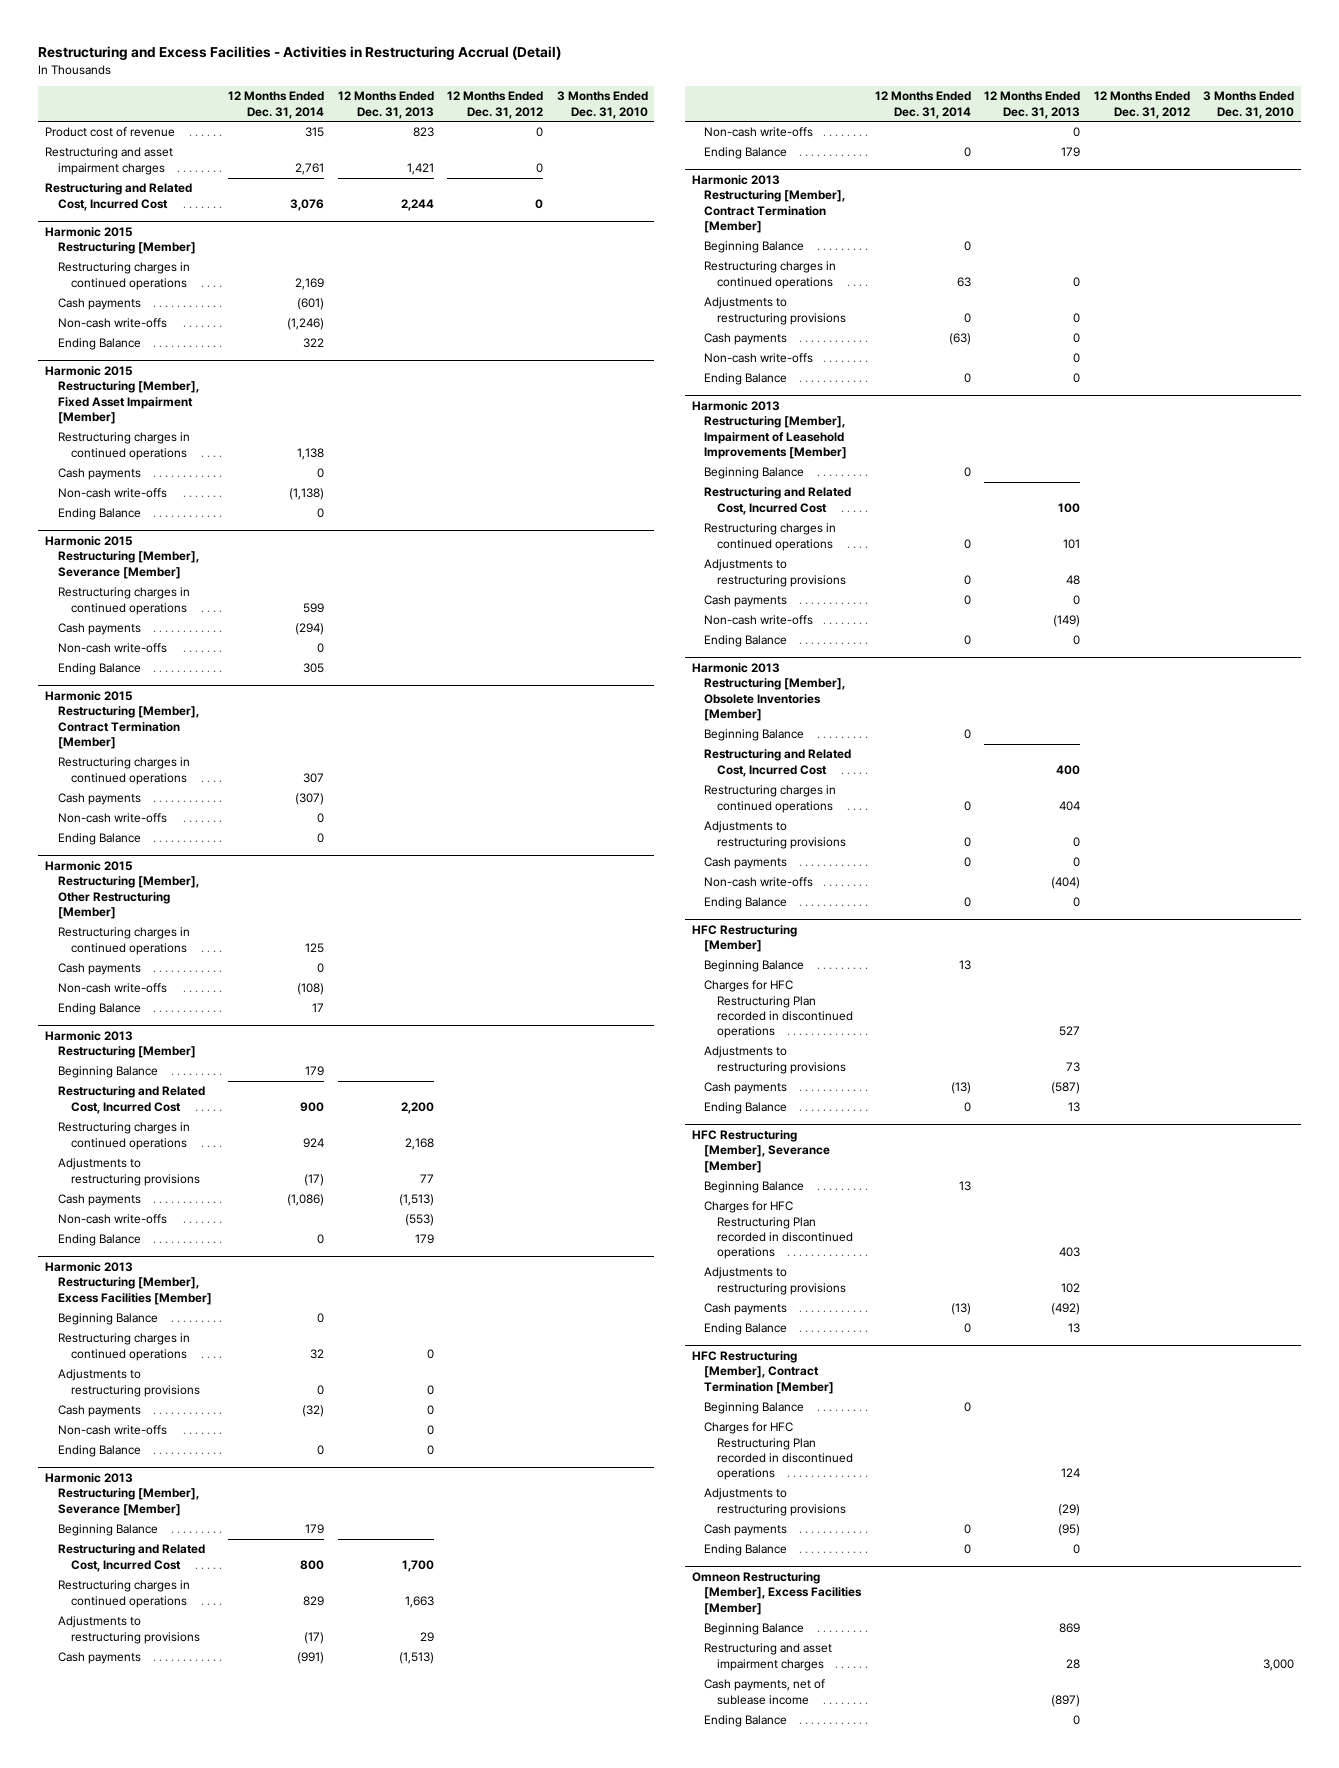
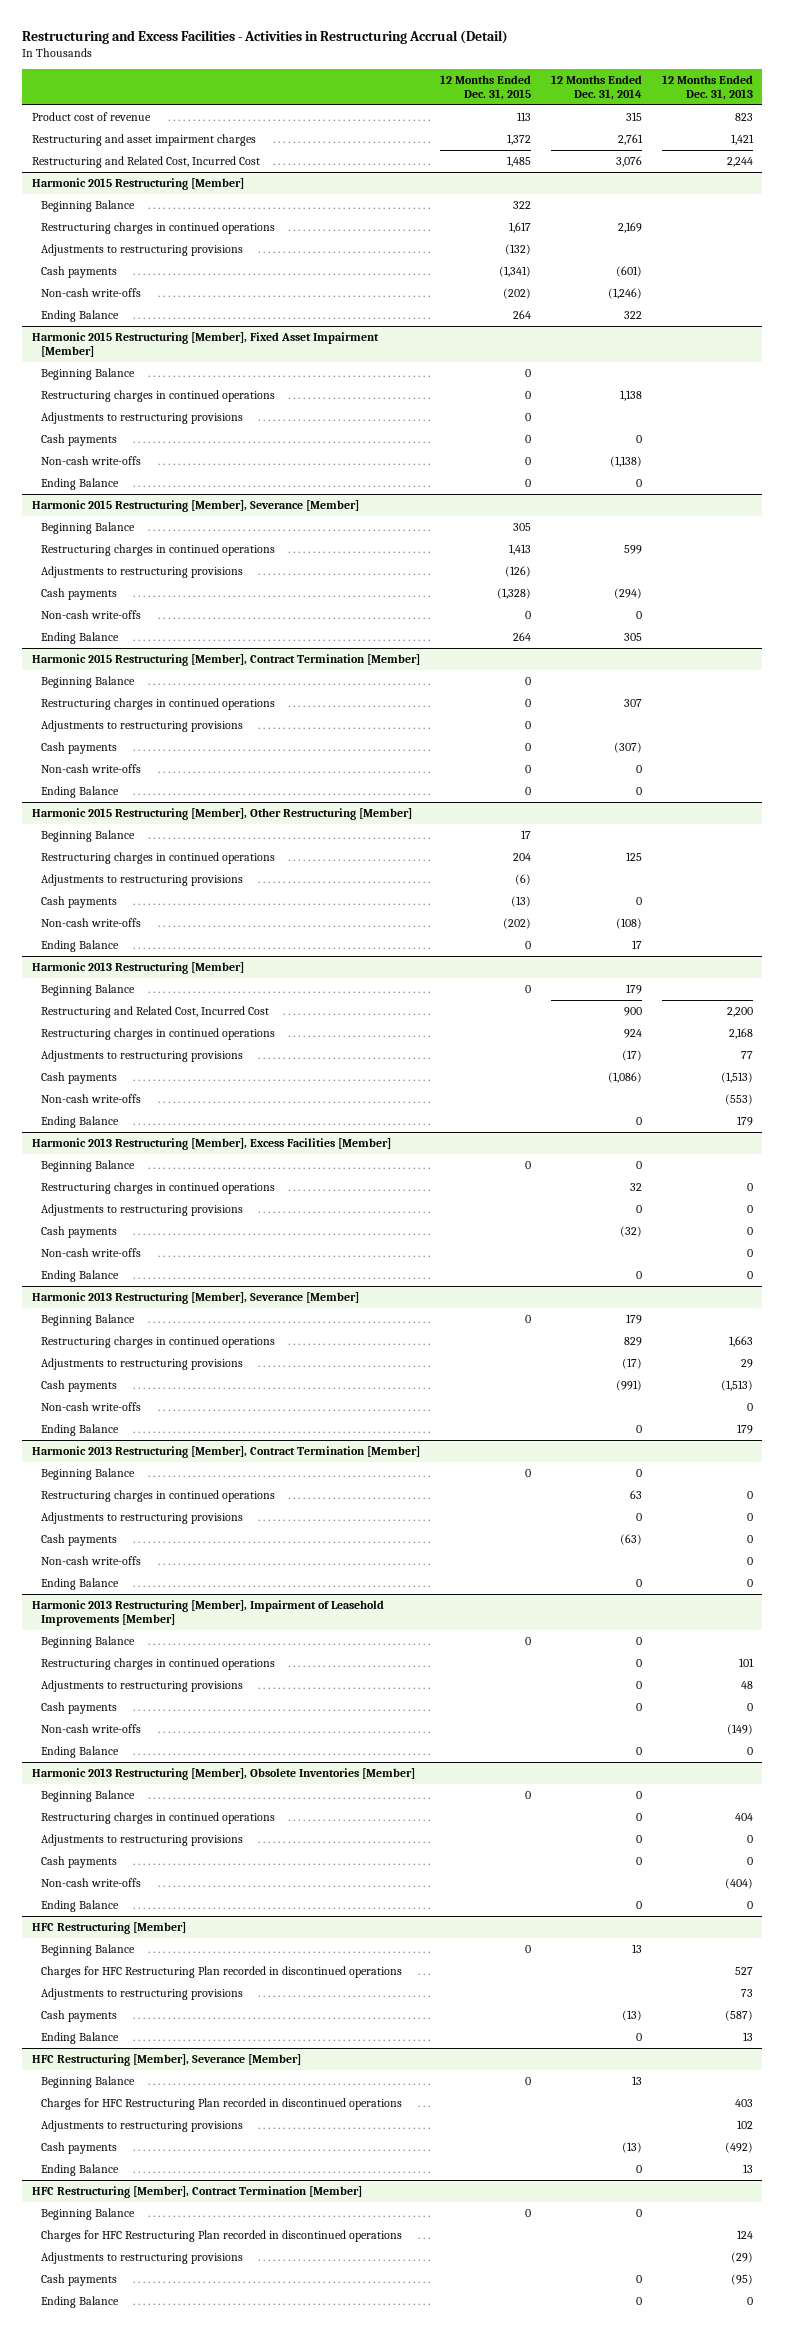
- | 12 Months Ended Dec. 31, 2014 | 12 Months Ended Dec. 31, 2013 | 12 Months Ended Dec. 31, 2012 | 3 Months Ended Dec. 31, 2010
+ | 12 Months Ended Dec. 31, 2015 | 12 Months Ended Dec. 31, 2014 | 12 Months Ended Dec. 31, 2013
@ Harmonic 2015 Restructuring [Member]
+ Beginning Balance | 322 | |
+ Adjustments to restructuring provisions | (132) | |
@ Harmonic 2015 Restructuring [Member], Fixed Asset Impairment [Member]
+ Beginning Balance | 0 | |
+ Adjustments to restructuring provisions | 0 | |
@ Harmonic 2015 Restructuring [Member], Severance [Member]
+ Beginning Balance | 305 | |
+ Adjustments to restructuring provisions | (126) | |
@ Harmonic 2015 Restructuring [Member], Contract Termination [Member]
+ Beginning Balance | 0 | |
+ Adjustments to restructuring provisions | 0 | |
@ Harmonic 2015 Restructuring [Member], Other Restructuring [Member]
+ Beginning Balance | 17 | |
+ Adjustments to restructuring provisions | (6) | |
@ Harmonic 2013 Restructuring [Member], Severance [Member]
- Restructuring and Related Cost, Incurred Cost | 800 | 1,700 | |
@ Harmonic 2013 Restructuring [Member], Impairment of Leasehold Improvements [Member]
- Restructuring and Related Cost, Incurred Cost | | 100 | |
@ Harmonic 2013 Restructuring [Member], Obsolete Inventories [Member]
- Restructuring and Related Cost, Incurred Cost | | 400 | |
- Omneon Restructuring [Member], Excess Facilities [Member]
- Beginning Balance | | 869 | |
- Restructuring and asset impairment charges | | 28 | | 3,000
- Cash payments, net of sublease income | | (897) | |
- Ending Balance | | 0 | |

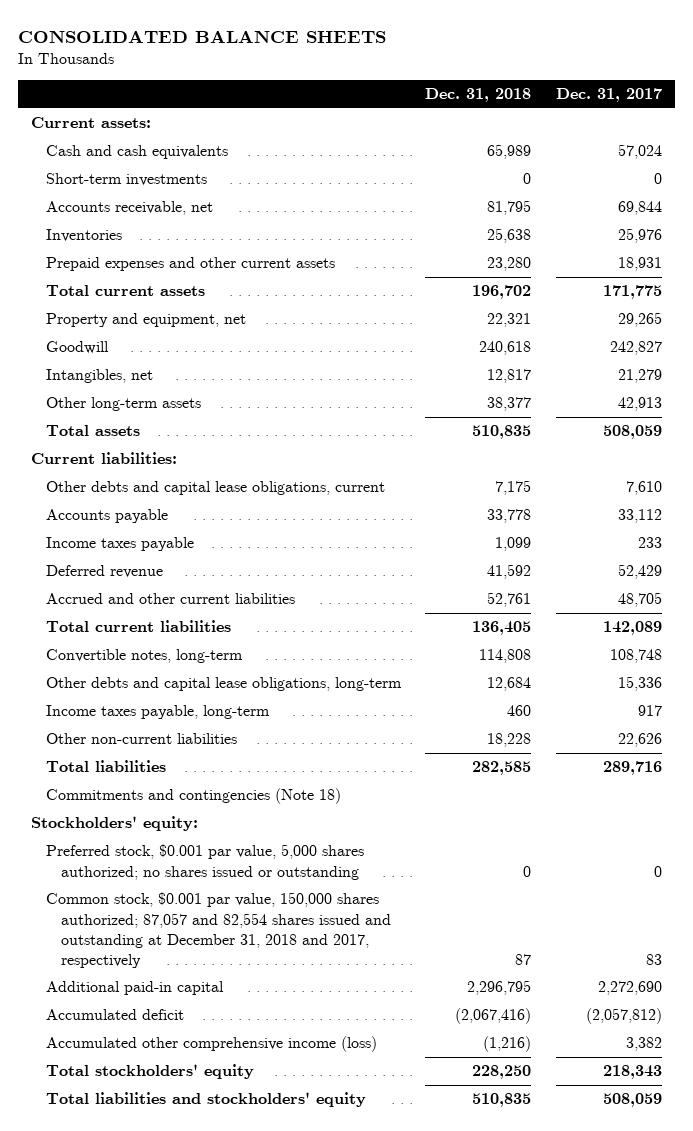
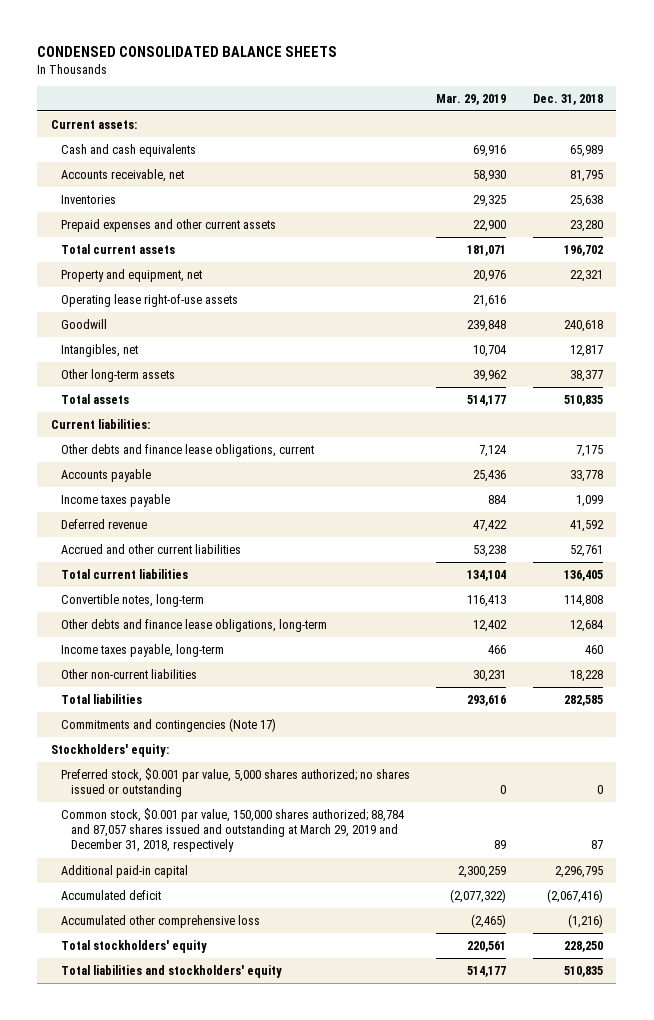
- CONSOLIDATED BALANCE SHEETS
+ CONDENSED CONSOLIDATED BALANCE SHEETS
- | Dec. 31, 2018 | Dec. 31, 2017
+ | Mar. 29, 2019 | Dec. 31, 2018
- Short-term investments | 0 | 0
+ Operating lease right-of-use assets | 21,616 |
- Other debts and capital lease obligations, current | 7,175 | 7,610
+ Other debts and finance lease obligations, current | 7,124 | 7,175
- Other debts and capital lease obligations, long-term | 12,684 | 15,336
+ Other debts and finance lease obligations, long-term | 12,402 | 12,684
- Commitments and contingencies (Note 18)
+ Commitments and contingencies (Note 17)
- Common stock, $0.001 par value, 150,000 shares authorized; 87,057 and 82,554 shares issued and outstanding at December 31, 2018 and 2017, respectively | 87 | 83
+ Common stock, $0.001 par value, 150,000 shares authorized; 88,784 and 87,057 shares issued and outstanding at March 29, 2019 and December 31, 2018, respectively | 89 | 87
- Accumulated other comprehensive income (loss) | (1,216) | 3,382
+ Accumulated other comprehensive loss | (2,465) | (1,216)

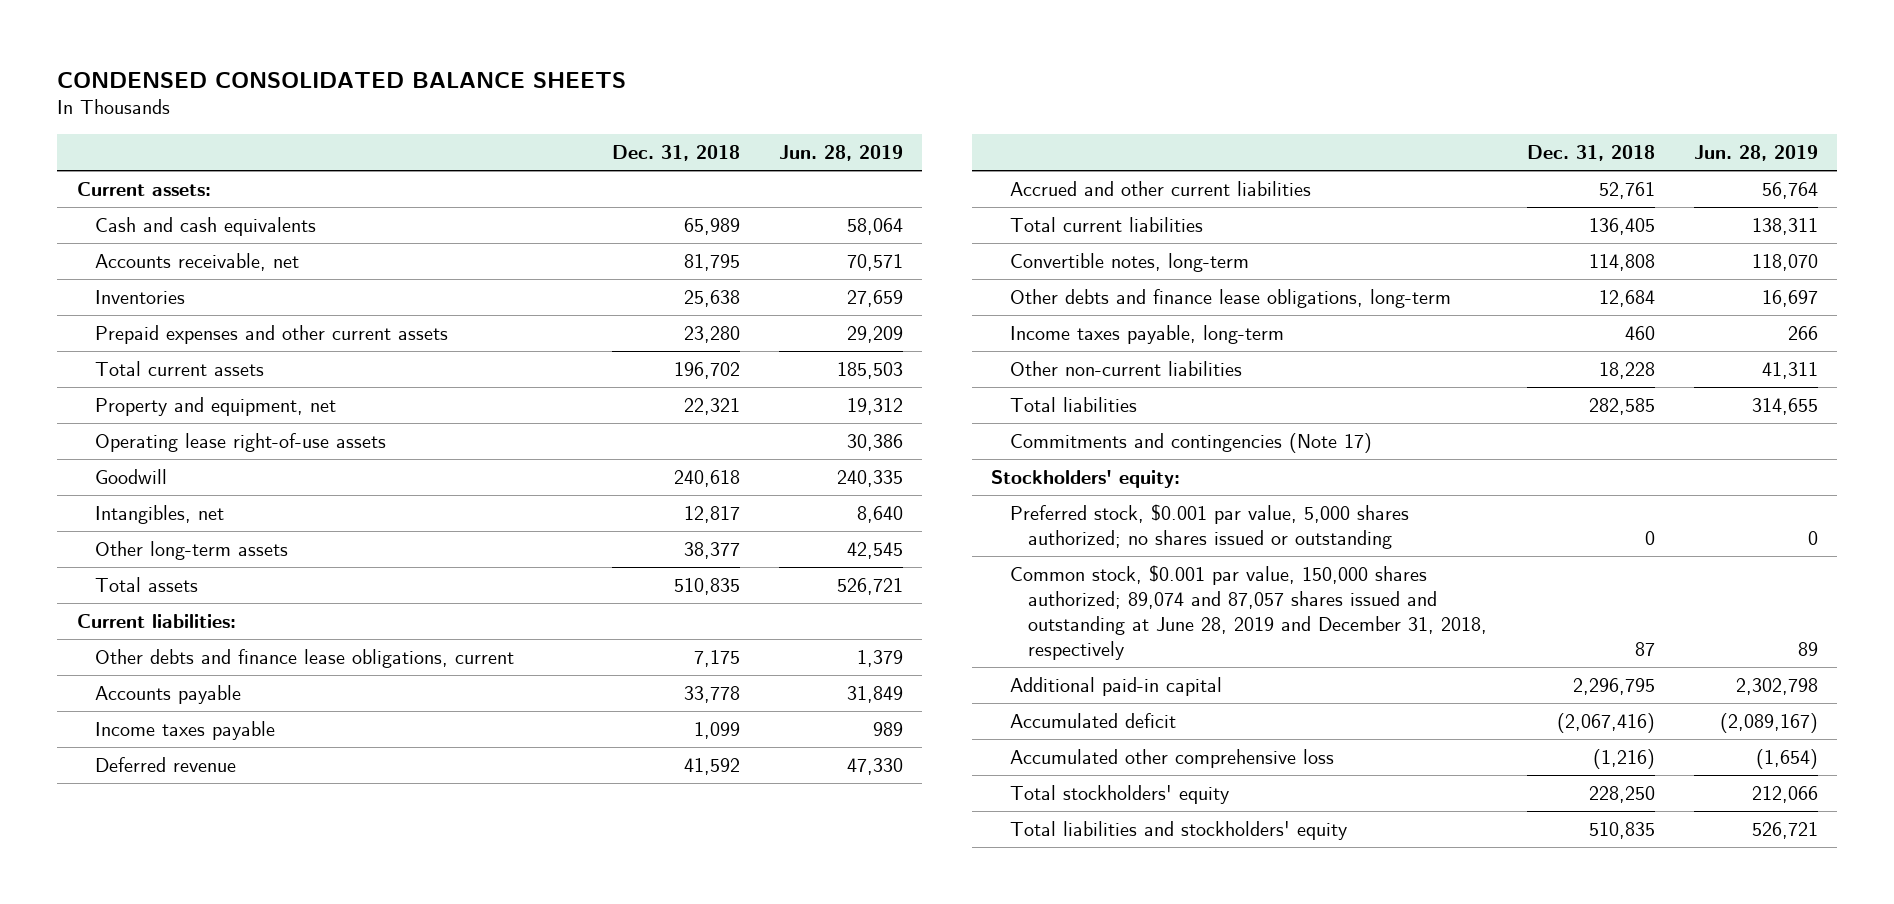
- | Mar. 29, 2019 | Dec. 31, 2018
+ | Dec. 31, 2018 | Jun. 28, 2019
- Common stock, $0.001 par value, 150,000 shares authorized; 88,784 and 87,057 shares issued and outstanding at March 29, 2019 and December 31, 2018, respectively | 89 | 87
+ Common stock, $0.001 par value, 150,000 shares authorized; 89,074 and 87,057 shares issued and outstanding at June 28, 2019 and December 31, 2018, respectively | 87 | 89

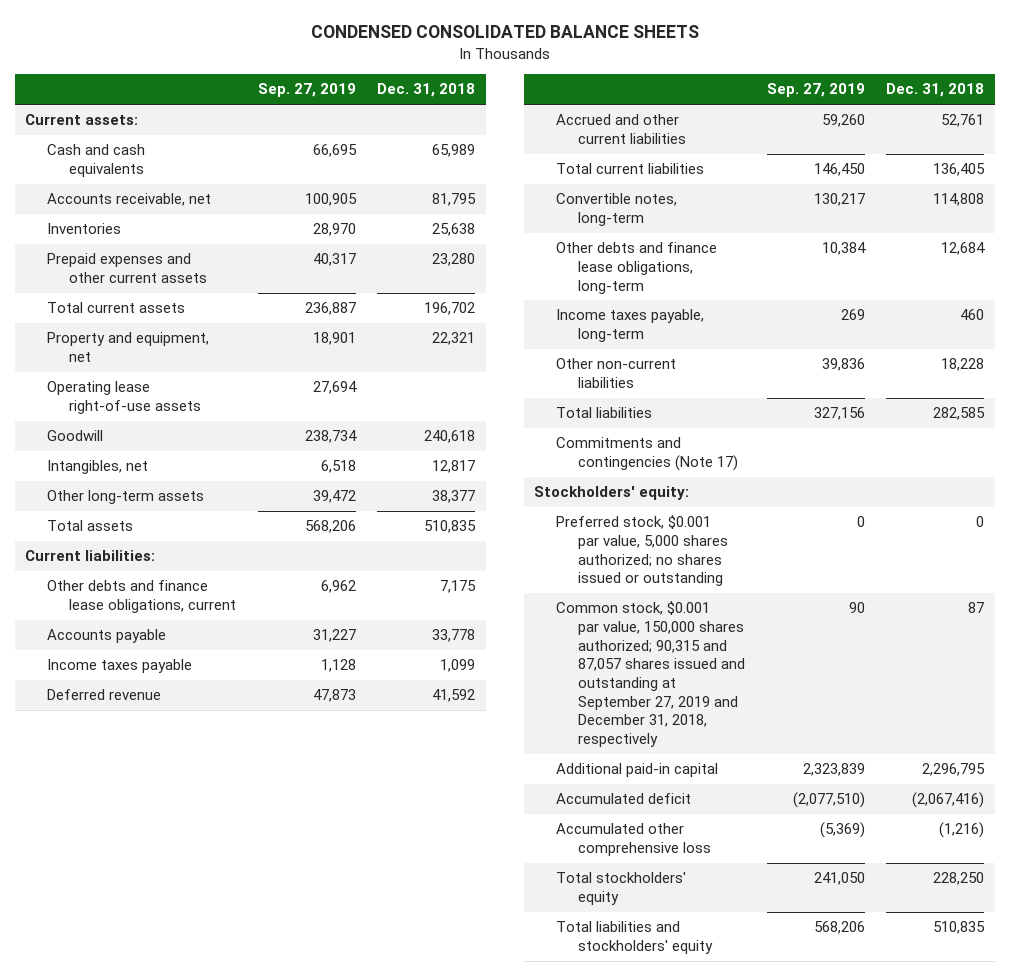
- | Dec. 31, 2018 | Jun. 28, 2019
+ | Sep. 27, 2019 | Dec. 31, 2018
- Common stock, $0.001 par value, 150,000 shares authorized; 89,074 and 87,057 shares issued and outstanding at June 28, 2019 and December 31, 2018, respectively | 87 | 89
+ Common stock, $0.001 par value, 150,000 shares authorized; 90,315 and 87,057 shares issued and outstanding at September 27, 2019 and December 31, 2018, respectively | 90 | 87

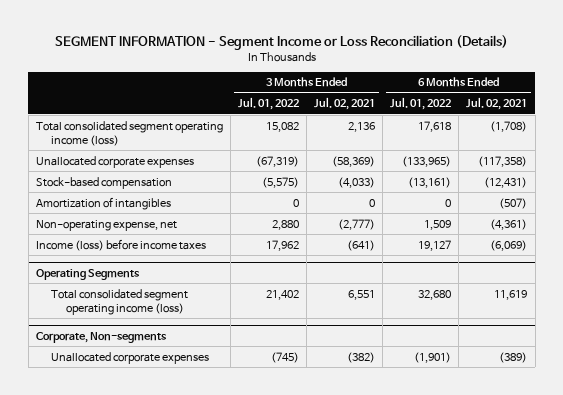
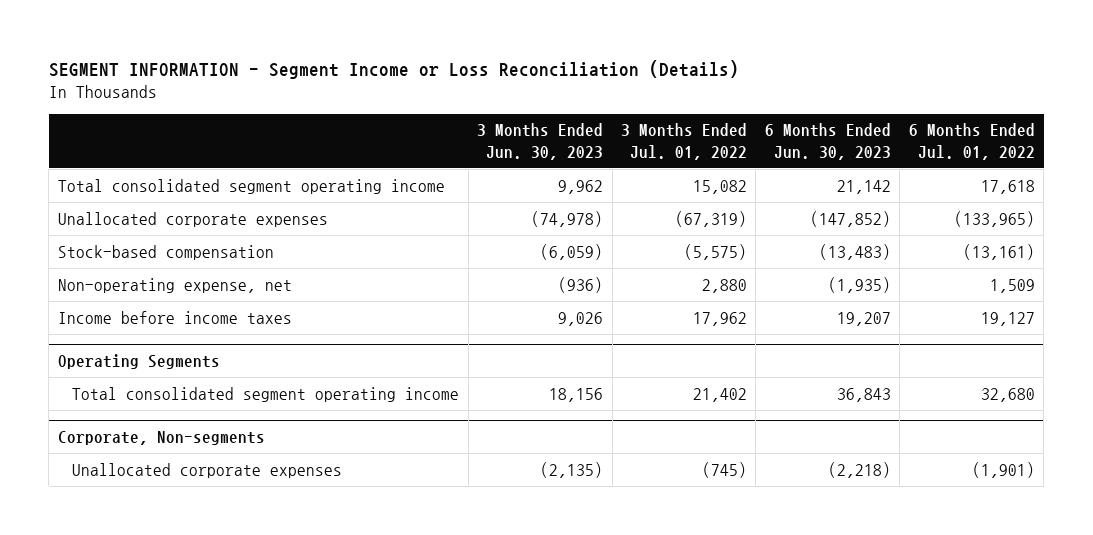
- | 3 Months Ended Jul. 01, 2022 | 3 Months Ended Jul. 02, 2021 | 6 Months Ended Jul. 01, 2022 | 6 Months Ended Jul. 02, 2021
+ | 3 Months Ended Jun. 30, 2023 | 3 Months Ended Jul. 01, 2022 | 6 Months Ended Jun. 30, 2023 | 6 Months Ended Jul. 01, 2022
- Total consolidated segment operating income (loss) | 15,082 | 2,136 | 17,618 | (1,708)
+ Total consolidated segment operating income | 9,962 | 15,082 | 21,142 | 17,618
- Amortization of intangibles | 0 | 0 | 0 | (507)
- Income (loss) before income taxes | 17,962 | (641) | 19,127 | (6,069)
+ Income before income taxes | 9,026 | 17,962 | 19,207 | 19,127
@ Operating Segments
- Total consolidated segment operating income (loss) | 21,402 | 6,551 | 32,680 | 11,619
+ Total consolidated segment operating income | 18,156 | 21,402 | 36,843 | 32,680

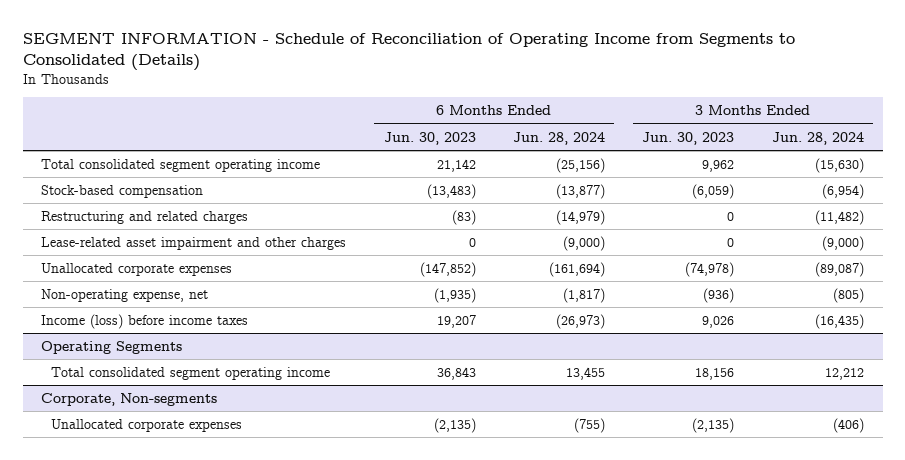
- SEGMENT INFORMATION - Segment Income or Loss Reconciliation (Details)
+ SEGMENT INFORMATION - Schedule of Reconciliation of Operating Income from Segments to Consolidated (Details)
- | 3 Months Ended Jun. 30, 2023 | 3 Months Ended Jul. 01, 2022 | 6 Months Ended Jun. 30, 2023 | 6 Months Ended Jul. 01, 2022
+ | 6 Months Ended Jun. 30, 2023 | 6 Months Ended Jun. 28, 2024 | 3 Months Ended Jun. 30, 2023 | 3 Months Ended Jun. 28, 2024
+ Restructuring and related charges | (83) | (14,979) | 0 | (11,482)
+ Lease-related asset impairment and other charges | 0 | (9,000) | 0 | (9,000)
moved down: Unallocated corporate expenses | (147,852) | (161,694) | (74,978) | (89,087)
- Income before income taxes | 9,026 | 17,962 | 19,207 | 19,127
+ Income (loss) before income taxes | 19,207 | (26,973) | 9,026 | (16,435)
@ Corporate, Non-segments
- Unallocated corporate expenses | (2,135) | (745) | (2,218) | (1,901)
+ Unallocated corporate expenses | (2,135) | (755) | (2,135) | (406)

